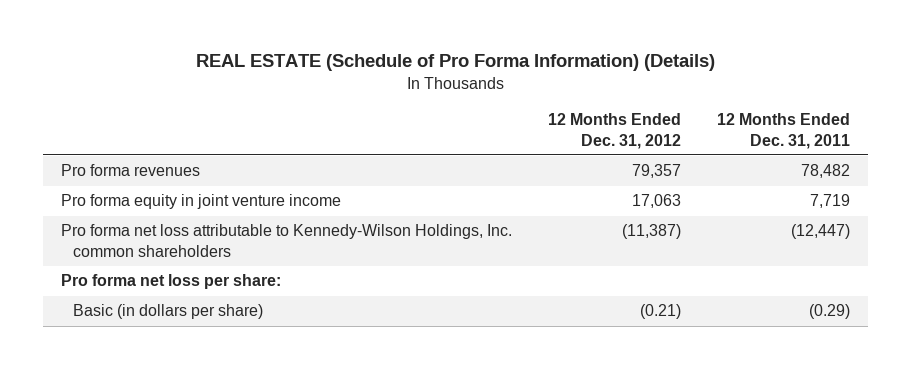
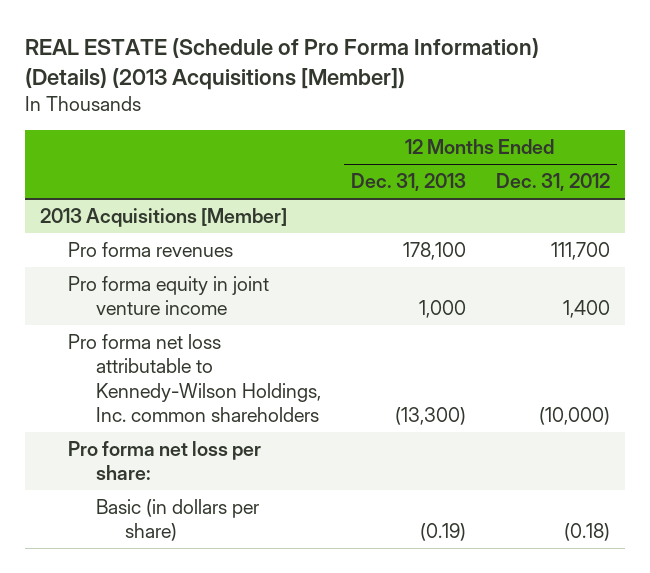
- REAL ESTATE (Schedule of Pro Forma Information) (Details)
+ REAL ESTATE (Schedule of Pro Forma Information) (Details) (2013 Acquisitions [Member])
- | 12 Months Ended Dec. 31, 2012 | 12 Months Ended Dec. 31, 2011
+ | 12 Months Ended Dec. 31, 2013 | 12 Months Ended Dec. 31, 2012
- Pro forma revenues | 79,357 | 78,482
- Pro forma equity in joint venture income | 17,063 | 7,719
- Pro forma net loss attributable to Kennedy-Wilson Holdings, Inc. common shareholders | (11,387) | (12,447)
+ 2013 Acquisitions [Member]
+ Pro forma revenues | 178,100 | 111,700
+ Pro forma equity in joint venture income | 1,000 | 1,400
+ Pro forma net loss attributable to Kennedy-Wilson Holdings, Inc. common shareholders | (13,300) | (10,000)
- Basic (in dollars per share) | (0.21) | (0.29)
+ Basic (in dollars per share) | (0.19) | (0.18)

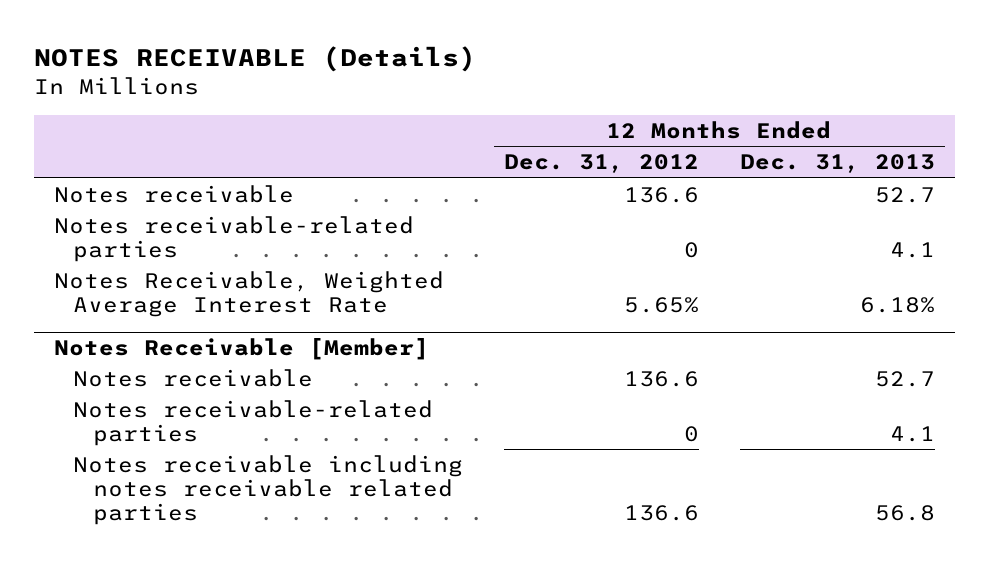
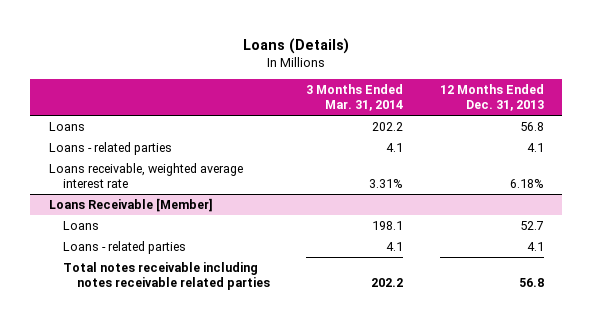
- NOTES RECEIVABLE (Details)
+ Loans (Details)
- | 12 Months Ended Dec. 31, 2012 | 12 Months Ended Dec. 31, 2013
+ | 3 Months Ended Mar. 31, 2014 | 12 Months Ended Dec. 31, 2013
- Notes receivable | 136.6 | 52.7
- Notes receivable-related parties | 0 | 4.1
- Notes Receivable, Weighted Average Interest Rate | 5.65% | 6.18%
- Notes Receivable [Member]
- Notes receivable | 136.6 | 52.7
- Notes receivable-related parties | 0 | 4.1
- Notes receivable including notes receivable related parties | 136.6 | 56.8
+ Loans | 202.2 | 56.8
+ Loans - related parties | 4.1 | 4.1
+ Loans receivable, weighted average interest rate | 3.31% | 6.18%
+ Loans Receivable [Member]
+ Loans | 198.1 | 52.7
+ Loans - related parties | 4.1 | 4.1
+ Total notes receivable including notes receivable related parties | 202.2 | 56.8

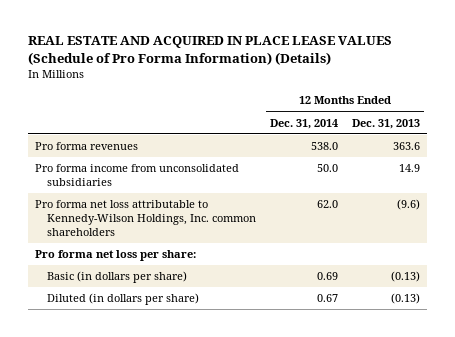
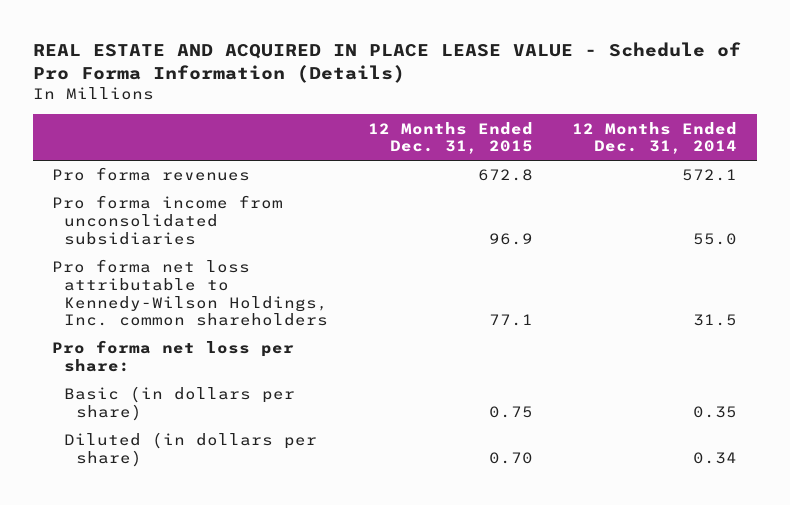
- REAL ESTATE AND ACQUIRED IN PLACE LEASE VALUES (Schedule of Pro Forma Information) (Details)
+ REAL ESTATE AND ACQUIRED IN PLACE LEASE VALUE - Schedule of Pro Forma Information (Details)
- | 12 Months Ended Dec. 31, 2014 | 12 Months Ended Dec. 31, 2013
+ | 12 Months Ended Dec. 31, 2015 | 12 Months Ended Dec. 31, 2014
- Pro forma revenues | 538.0 | 363.6
- Pro forma income from unconsolidated subsidiaries | 50.0 | 14.9
- Pro forma net loss attributable to Kennedy-Wilson Holdings, Inc. common shareholders | 62.0 | (9.6)
+ Pro forma revenues | 672.8 | 572.1
+ Pro forma income from unconsolidated subsidiaries | 96.9 | 55.0
+ Pro forma net loss attributable to Kennedy-Wilson Holdings, Inc. common shareholders | 77.1 | 31.5
- Basic (in dollars per share) | 0.69 | (0.13)
- Diluted (in dollars per share) | 0.67 | (0.13)
+ Basic (in dollars per share) | 0.75 | 0.35
+ Diluted (in dollars per share) | 0.70 | 0.34

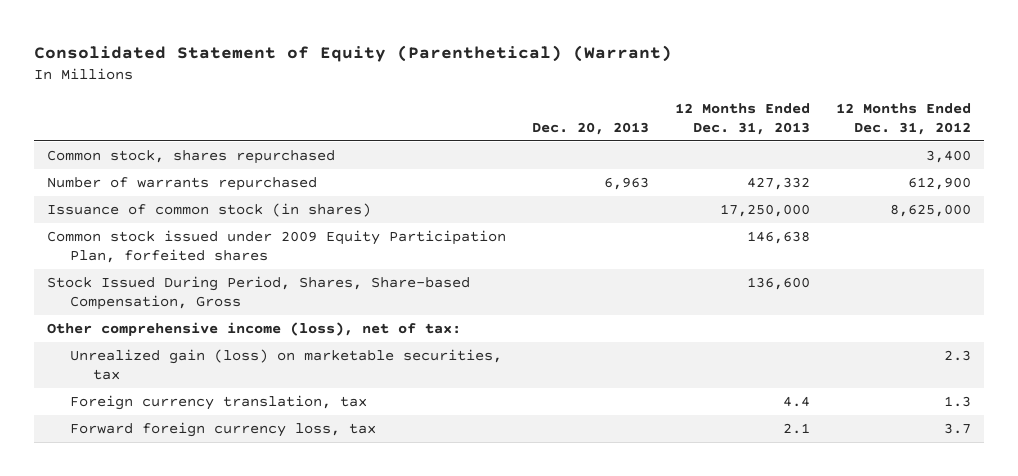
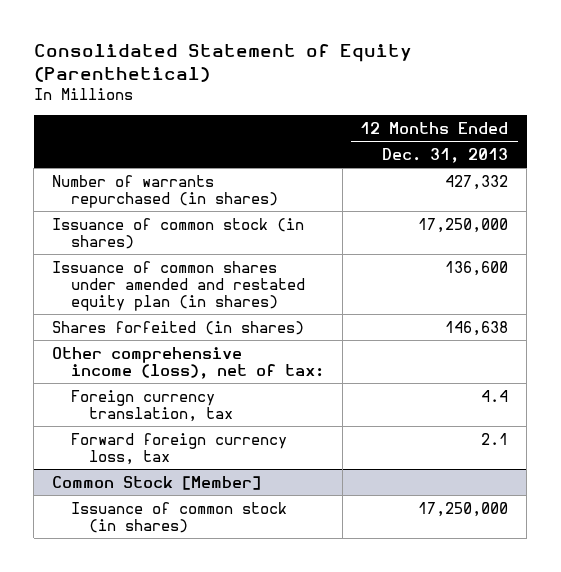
- Consolidated Statement of Equity (Parenthetical) (Warrant)
+ Consolidated Statement of Equity (Parenthetical)
- | Dec. 20, 2013 | 12 Months Ended Dec. 31, 2013 | 12 Months Ended Dec. 31, 2012
+ | 12 Months Ended Dec. 31, 2013
- Common stock, shares repurchased | | | 3,400
- Number of warrants repurchased | 6,963 | 427,332 | 612,900
+ Number of warrants repurchased (in shares) | 427,332
- Common stock issued under 2009 Equity Participation Plan, forfeited shares | | 146,638 |
- Stock Issued During Period, Shares, Share-based Compensation, Gross | | 136,600 |
+ Issuance of common shares under amended and restated equity plan (in shares) | 136,600
+ Shares forfeited (in shares) | 146,638
- Unrealized gain (loss) on marketable securities, tax | | | 2.3
+ Common Stock [Member]
+ Issuance of common stock (in shares) | 17,250,000

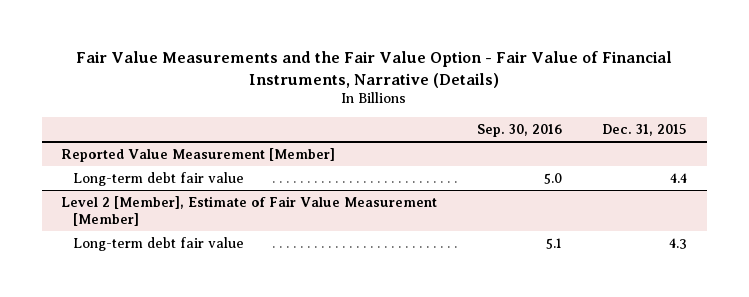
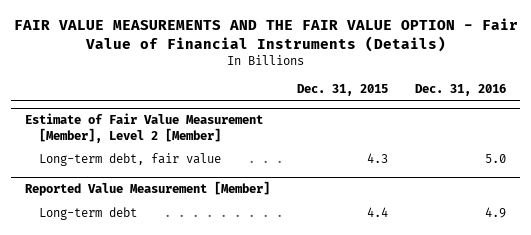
- Fair Value Measurements and the Fair Value Option - Fair Value of Financial Instruments, Narrative (Details)
+ FAIR VALUE MEASUREMENTS AND THE FAIR VALUE OPTION - Fair Value of Financial Instruments (Details)
- | Sep. 30, 2016 | Dec. 31, 2015
+ | Dec. 31, 2015 | Dec. 31, 2016
+ Estimate of Fair Value Measurement [Member], Level 2 [Member]
+ Long-term debt, fair value | 4.3 | 5.0
@ Reported Value Measurement [Member]
- Long-term debt fair value | 5.0 | 4.4
- Level 2 [Member], Estimate of Fair Value Measurement [Member]
- Long-term debt fair value | 5.1 | 4.3
@ Reported Value Measurement [Member]
+ Long-term debt | 4.4 | 4.9

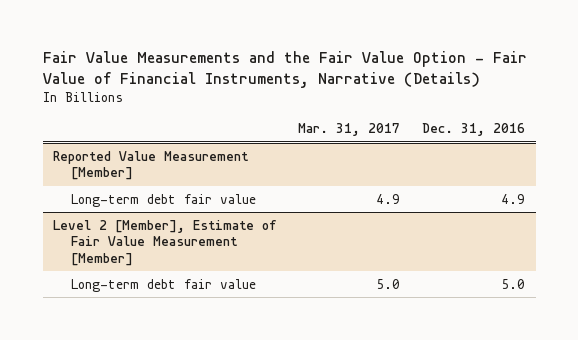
- FAIR VALUE MEASUREMENTS AND THE FAIR VALUE OPTION - Fair Value of Financial Instruments (Details)
+ Fair Value Measurements and the Fair Value Option - Fair Value of Financial Instruments, Narrative (Details)
- | Dec. 31, 2015 | Dec. 31, 2016
+ | Mar. 31, 2017 | Dec. 31, 2016
- Estimate of Fair Value Measurement [Member], Level 2 [Member]
- Long-term debt, fair value | 4.3 | 5.0
@ Reported Value Measurement [Member]
- Long-term debt | 4.4 | 4.9
+ Long-term debt fair value | 4.9 | 4.9
+ Level 2 [Member], Estimate of Fair Value Measurement [Member]
+ Long-term debt fair value | 5.0 | 5.0

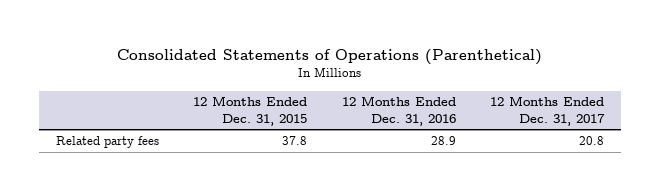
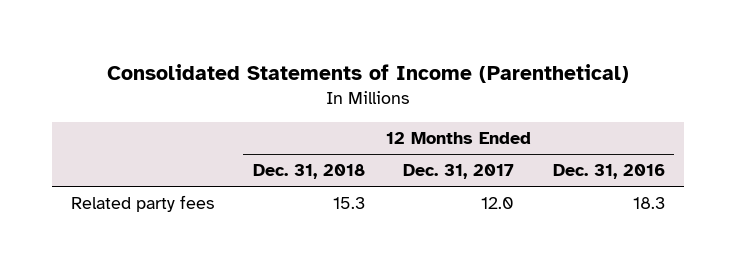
- Consolidated Statements of Operations (Parenthetical)
+ Consolidated Statements of Income (Parenthetical)
- | 12 Months Ended Dec. 31, 2015 | 12 Months Ended Dec. 31, 2016 | 12 Months Ended Dec. 31, 2017
+ | 12 Months Ended Dec. 31, 2018 | 12 Months Ended Dec. 31, 2017 | 12 Months Ended Dec. 31, 2016
- Related party fees | 37.8 | 28.9 | 20.8
+ Related party fees | 15.3 | 12.0 | 18.3

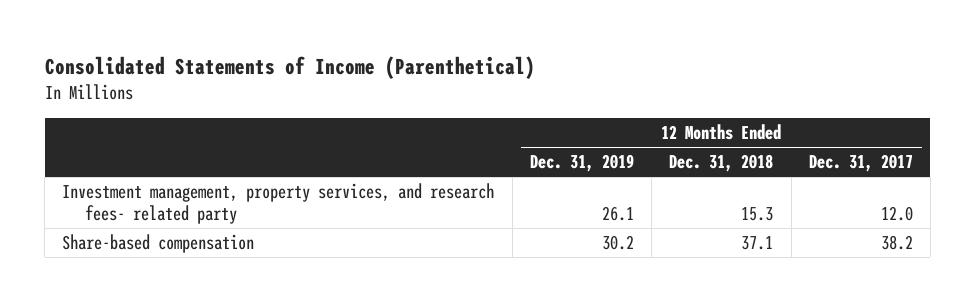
- | 12 Months Ended Dec. 31, 2018 | 12 Months Ended Dec. 31, 2017 | 12 Months Ended Dec. 31, 2016
+ | 12 Months Ended Dec. 31, 2019 | 12 Months Ended Dec. 31, 2018 | 12 Months Ended Dec. 31, 2017
- Related party fees | 15.3 | 12.0 | 18.3
+ Investment management, property services, and research fees- related party | 26.1 | 15.3 | 12.0
+ Share-based compensation | 30.2 | 37.1 | 38.2

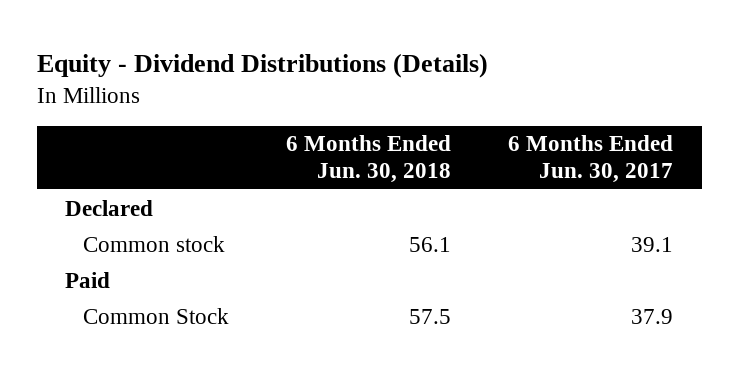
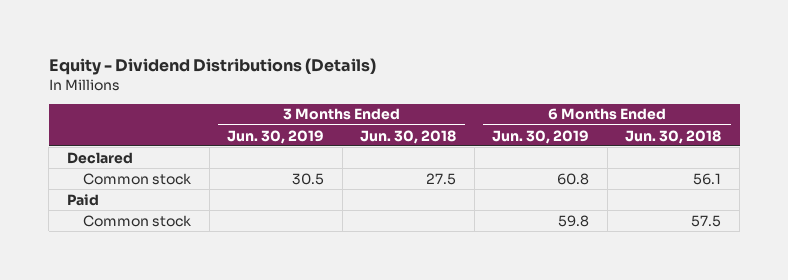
- | 6 Months Ended Jun. 30, 2018 | 6 Months Ended Jun. 30, 2017
+ | 3 Months Ended Jun. 30, 2019 | 3 Months Ended Jun. 30, 2018 | 6 Months Ended Jun. 30, 2019 | 6 Months Ended Jun. 30, 2018
- Common Stock | 57.5 | 37.9
+ Common stock | | | 59.8 | 57.5

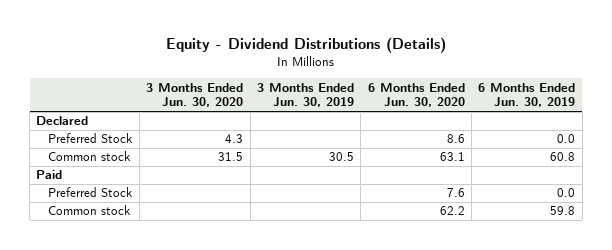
- | 3 Months Ended Jun. 30, 2019 | 3 Months Ended Jun. 30, 2018 | 6 Months Ended Jun. 30, 2019 | 6 Months Ended Jun. 30, 2018
+ | 3 Months Ended Jun. 30, 2020 | 3 Months Ended Jun. 30, 2019 | 6 Months Ended Jun. 30, 2020 | 6 Months Ended Jun. 30, 2019
+ Preferred Stock | 4.3 | | 8.6 | 0.0
+ Preferred Stock | | | 7.6 | 0.0

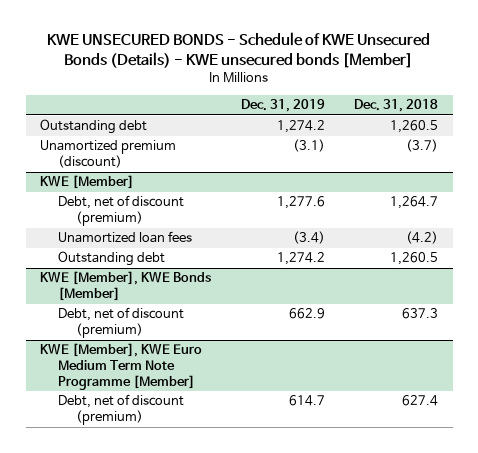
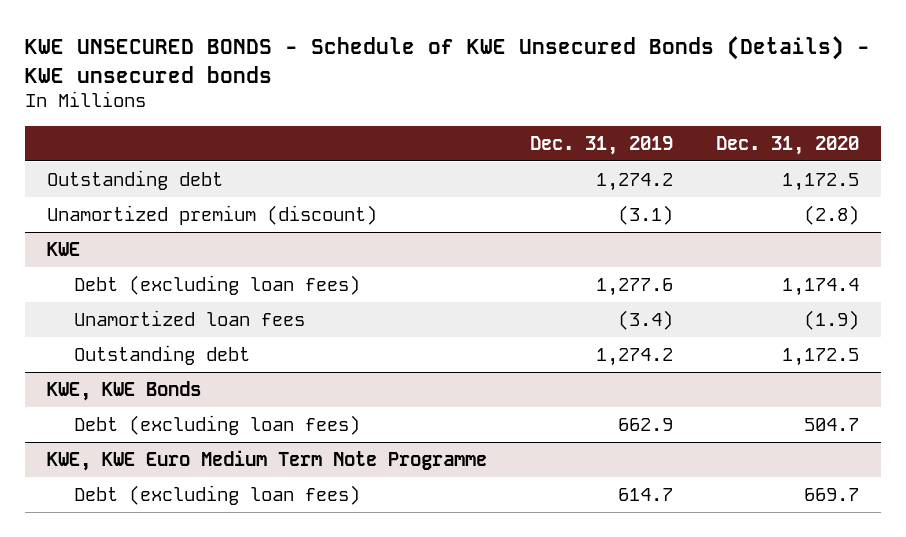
- KWE UNSECURED BONDS - Schedule of KWE Unsecured Bonds (Details) - KWE unsecured bonds [Member]
+ KWE UNSECURED BONDS - Schedule of KWE Unsecured Bonds (Details) - KWE unsecured bonds
- | Dec. 31, 2019 | Dec. 31, 2018
+ | Dec. 31, 2019 | Dec. 31, 2020
- KWE [Member]
- Debt, net of discount (premium) | 1,277.6 | 1,264.7
+ KWE
+ Debt (excluding loan fees) | 1,277.6 | 1,174.4
- KWE [Member], KWE Bonds [Member]
- Debt, net of discount (premium) | 662.9 | 637.3
- KWE [Member], KWE Euro Medium Term Note Programme [Member]
- Debt, net of discount (premium) | 614.7 | 627.4
+ KWE, KWE Bonds
+ Debt (excluding loan fees) | 662.9 | 504.7
+ KWE, KWE Euro Medium Term Note Programme
+ Debt (excluding loan fees) | 614.7 | 669.7

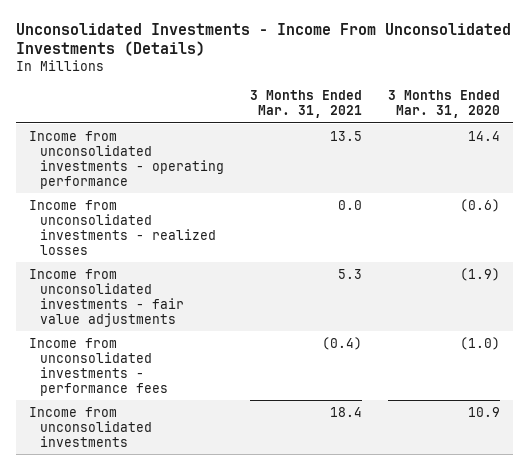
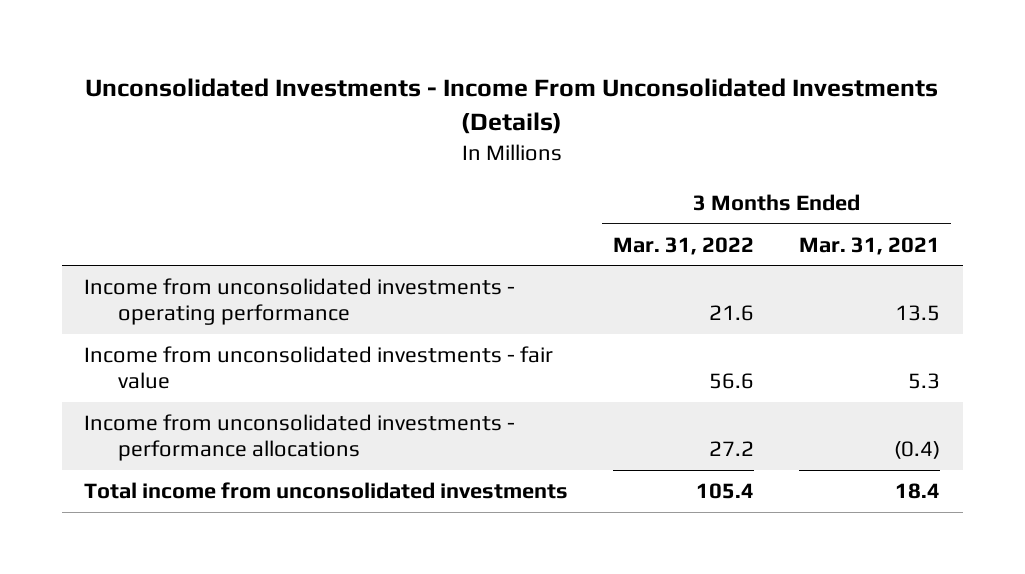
- | 3 Months Ended Mar. 31, 2021 | 3 Months Ended Mar. 31, 2020
+ | 3 Months Ended Mar. 31, 2022 | 3 Months Ended Mar. 31, 2021
- Income from unconsolidated investments - realized losses | 0.0 | (0.6)
- Income from unconsolidated investments - fair value adjustments | 5.3 | (1.9)
- Income from unconsolidated investments - performance fees | (0.4) | (1.0)
- Income from unconsolidated investments | 18.4 | 10.9
+ Income from unconsolidated investments - fair value | 56.6 | 5.3
+ Income from unconsolidated investments - performance allocations | 27.2 | (0.4)
+ Total income from unconsolidated investments | 105.4 | 18.4

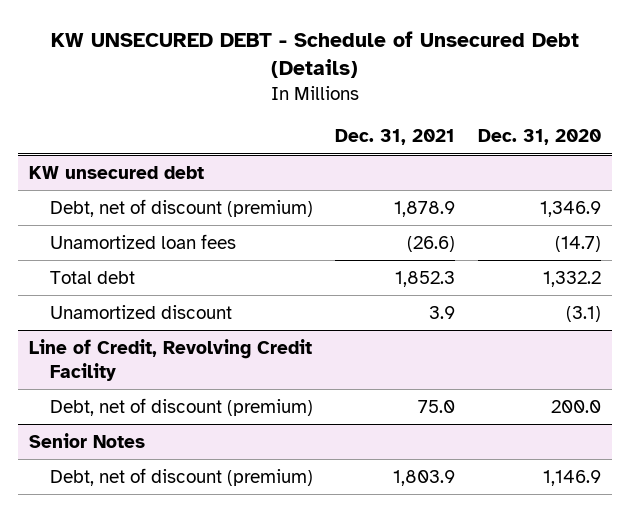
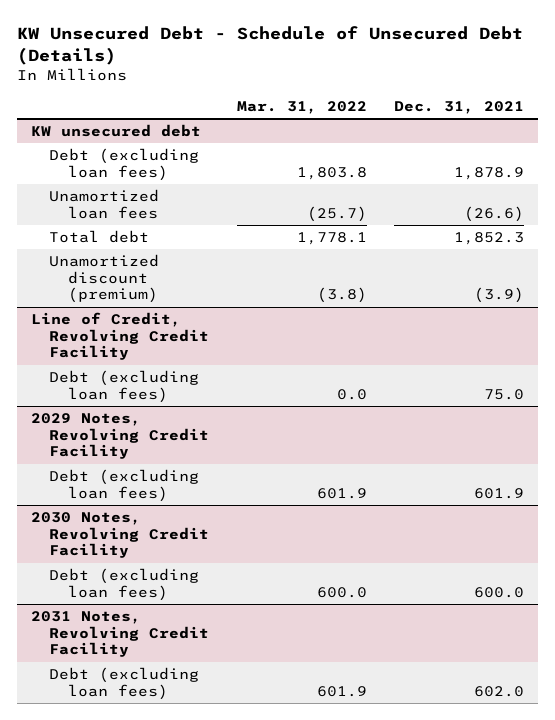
- KW UNSECURED DEBT - Schedule of Unsecured Debt (Details)
+ KW Unsecured Debt - Schedule of Unsecured Debt (Details)
- | Dec. 31, 2021 | Dec. 31, 2020
+ | Mar. 31, 2022 | Dec. 31, 2021
@ KW unsecured debt
- Debt, net of discount (premium) | 1,878.9 | 1,346.9
+ Debt (excluding loan fees) | 1,803.8 | 1,878.9
- Unamortized discount | 3.9 | (3.1)
+ Unamortized discount (premium) | (3.8) | (3.9)
@ Line of Credit, Revolving Credit Facility
- Debt, net of discount (premium) | 75.0 | 200.0
- Senior Notes
- Debt, net of discount (premium) | 1,803.9 | 1,146.9
@ Line of Credit, Revolving Credit Facility
+ Debt (excluding loan fees) | 0.0 | 75.0
+ 2029 Notes, Revolving Credit Facility
+ Debt (excluding loan fees) | 601.9 | 601.9
+ 2030 Notes, Revolving Credit Facility
+ Debt (excluding loan fees) | 600.0 | 600.0
+ 2031 Notes, Revolving Credit Facility
+ Debt (excluding loan fees) | 601.9 | 602.0

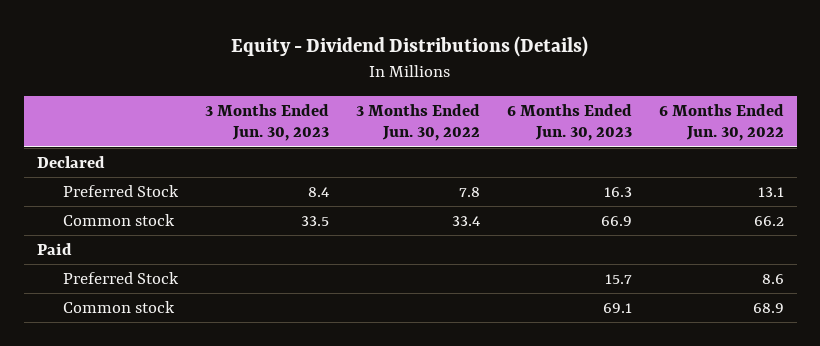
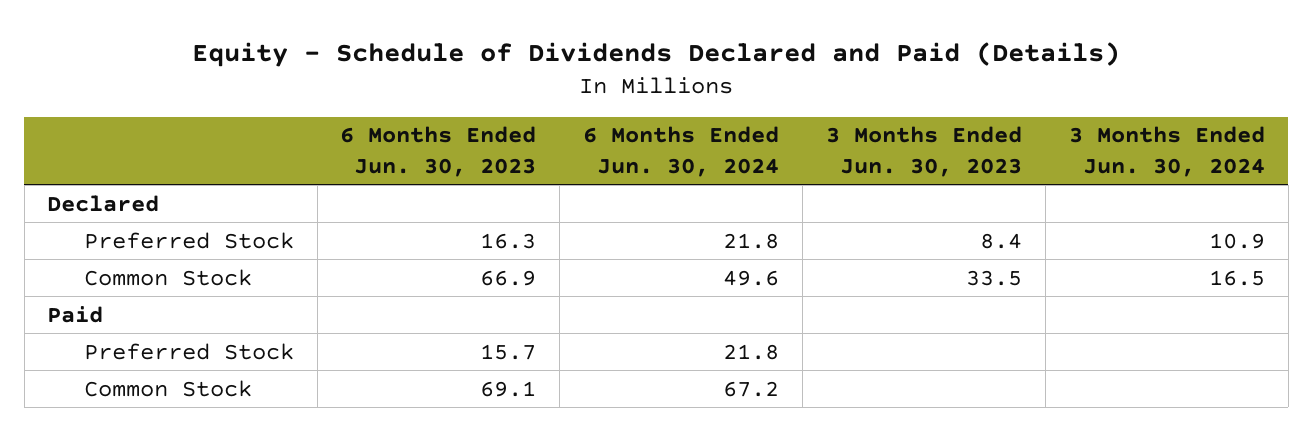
- Equity - Dividend Distributions (Details)
+ Equity - Schedule of Dividends Declared and Paid (Details)
- | 3 Months Ended Jun. 30, 2023 | 3 Months Ended Jun. 30, 2022 | 6 Months Ended Jun. 30, 2023 | 6 Months Ended Jun. 30, 2022
+ | 6 Months Ended Jun. 30, 2023 | 6 Months Ended Jun. 30, 2024 | 3 Months Ended Jun. 30, 2023 | 3 Months Ended Jun. 30, 2024
- Common stock | 33.5 | 33.4 | 66.9 | 66.2
+ Common Stock | 66.9 | 49.6 | 33.5 | 16.5
- Common stock | | | 69.1 | 68.9
+ Common Stock | 69.1 | 67.2 | |

